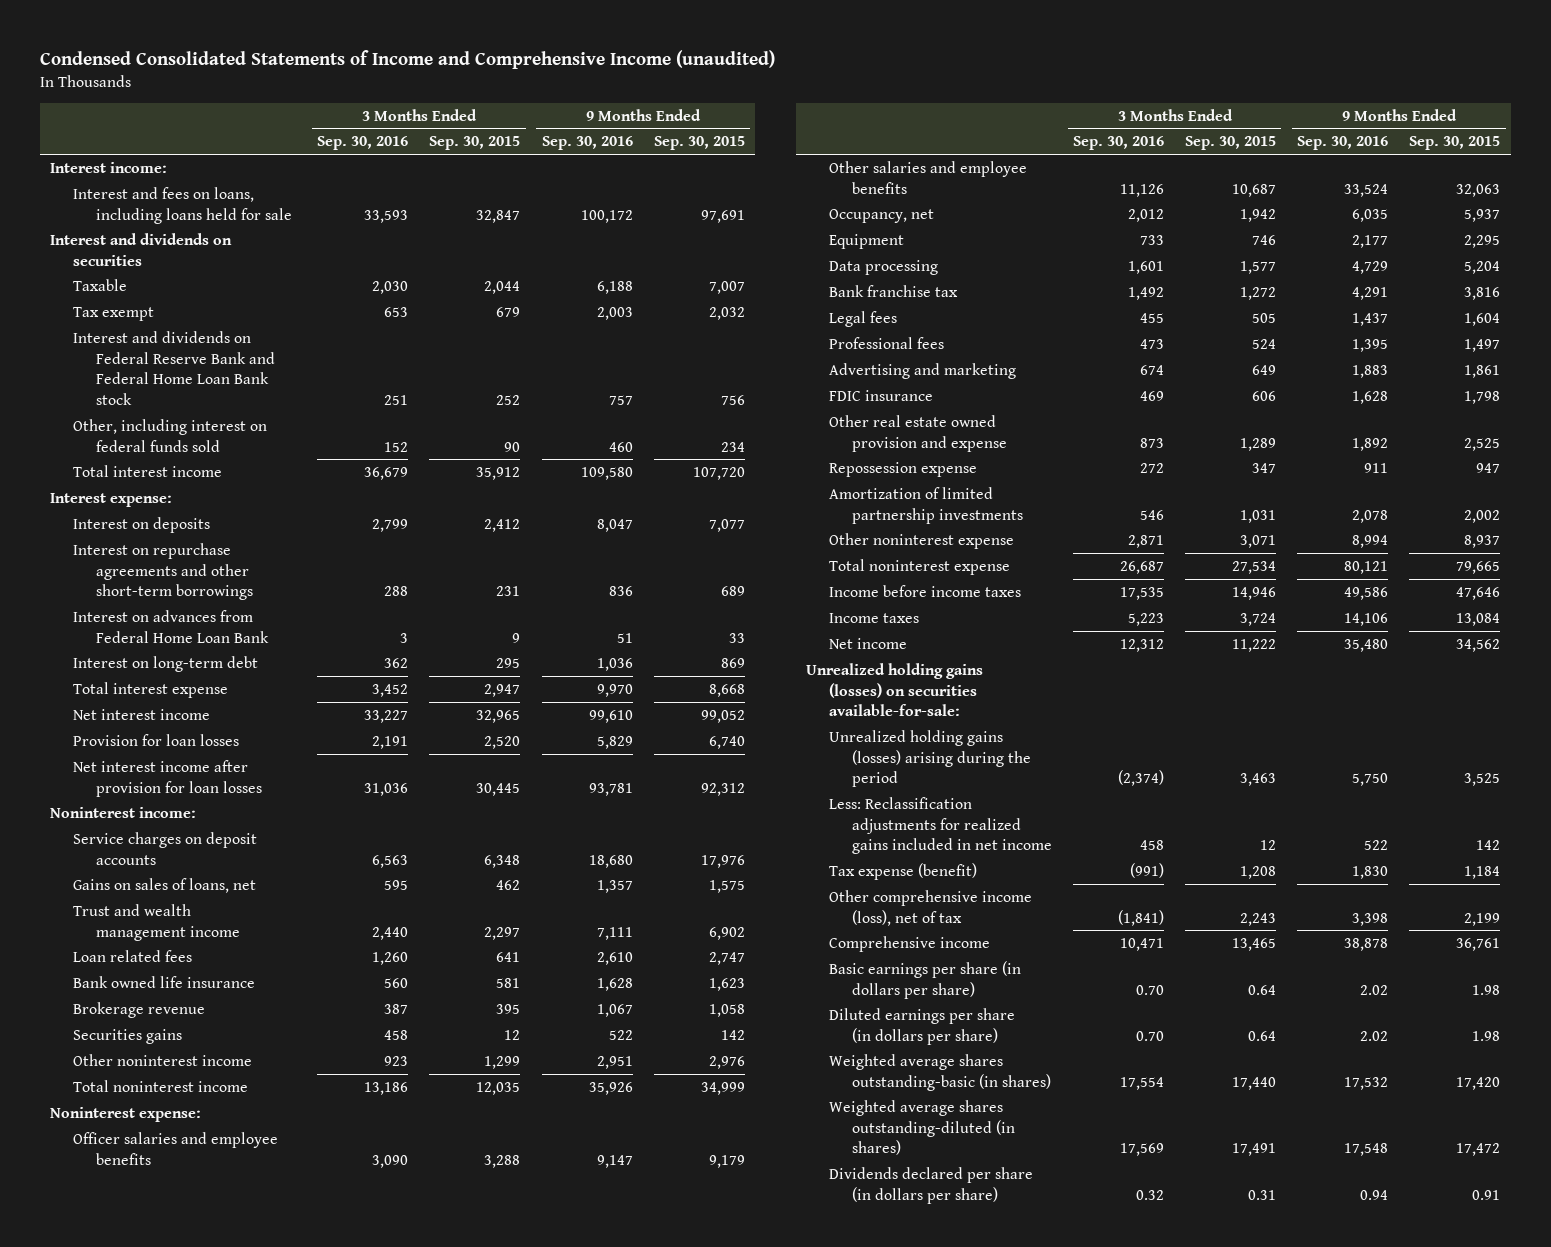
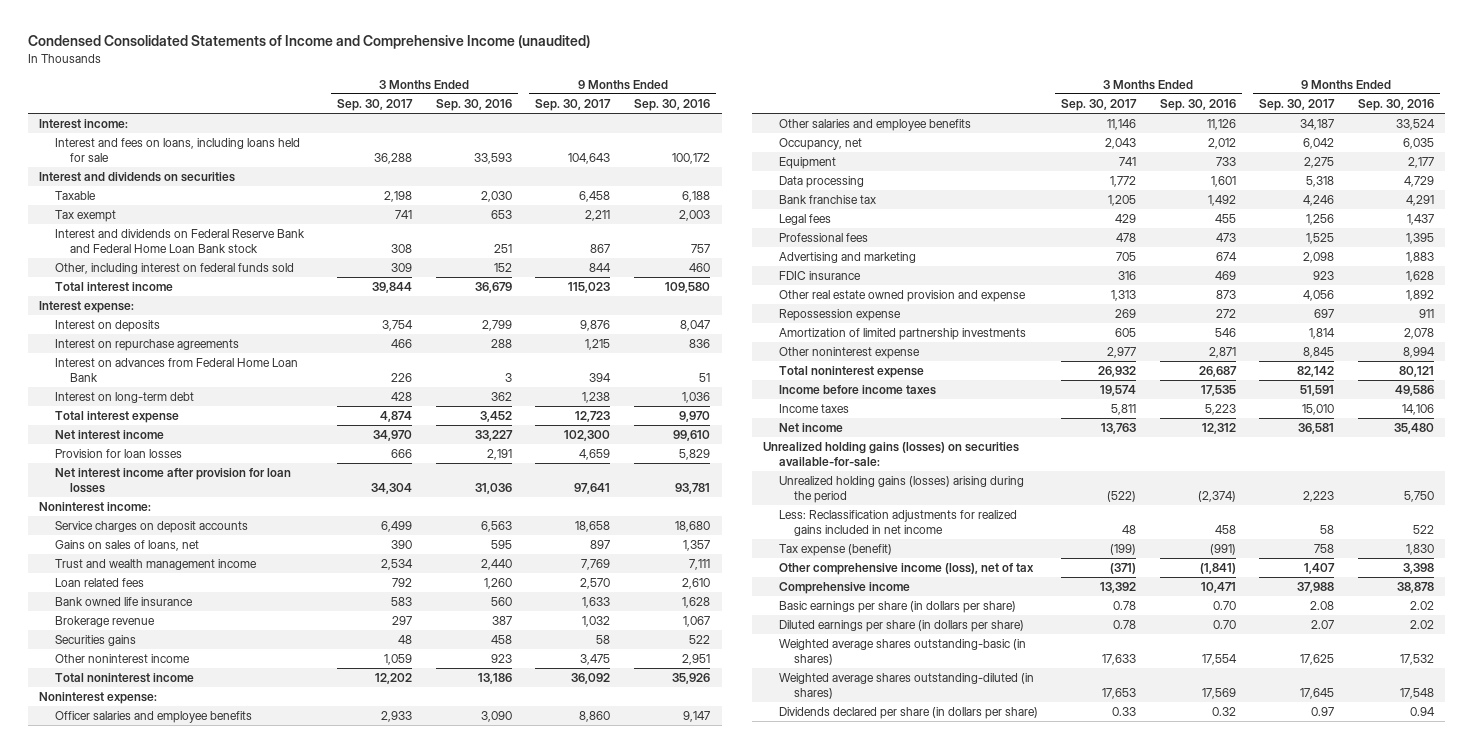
- | 3 Months Ended Sep. 30, 2016 | 3 Months Ended Sep. 30, 2015 | 9 Months Ended Sep. 30, 2016 | 9 Months Ended Sep. 30, 2015
+ | 3 Months Ended Sep. 30, 2017 | 3 Months Ended Sep. 30, 2016 | 9 Months Ended Sep. 30, 2017 | 9 Months Ended Sep. 30, 2016
- Interest on repurchase agreements and other short-term borrowings | 288 | 231 | 836 | 689
+ Interest on repurchase agreements | 466 | 288 | 1,215 | 836

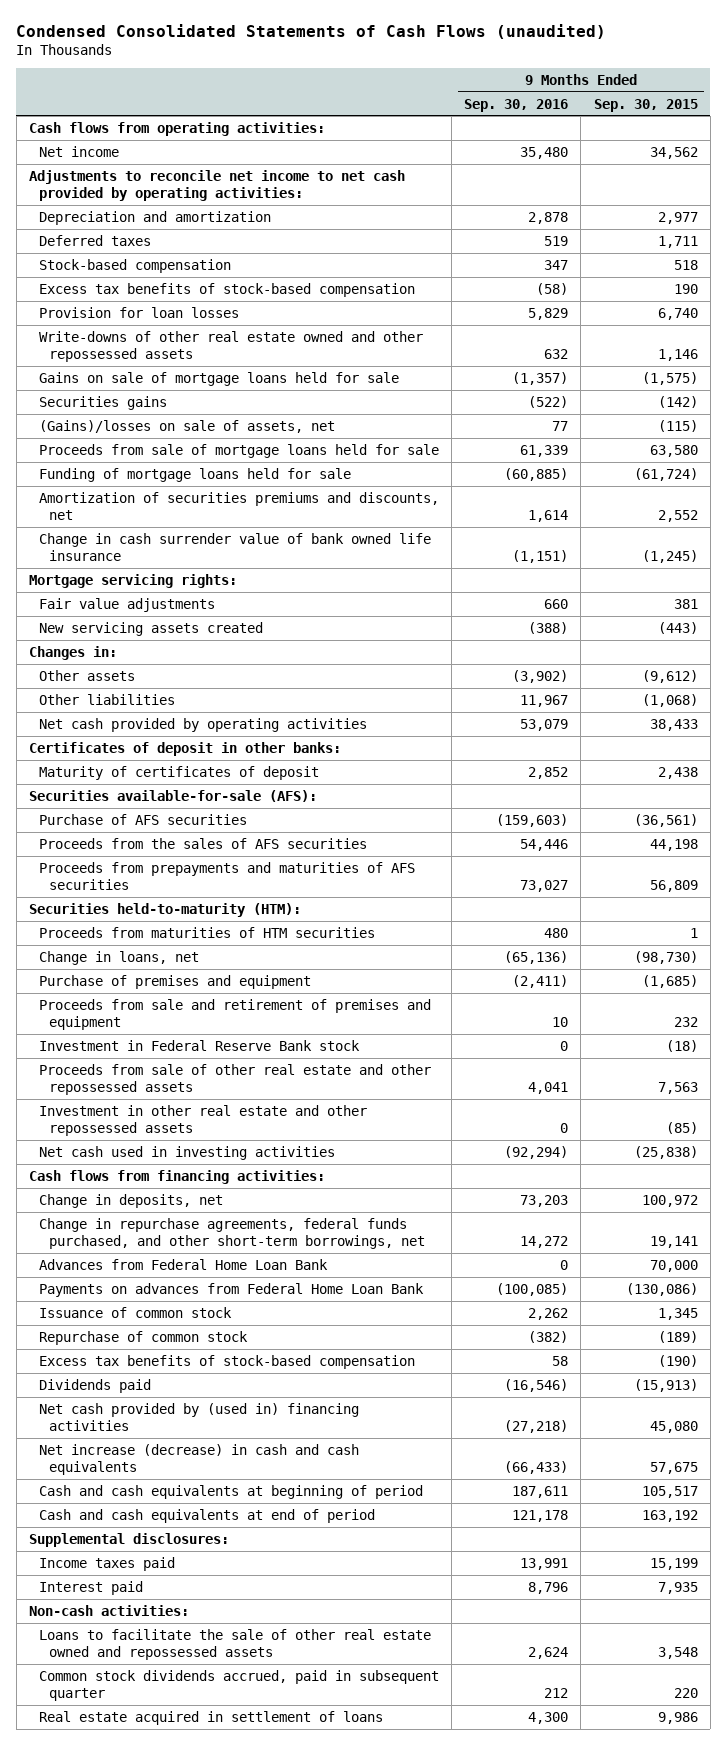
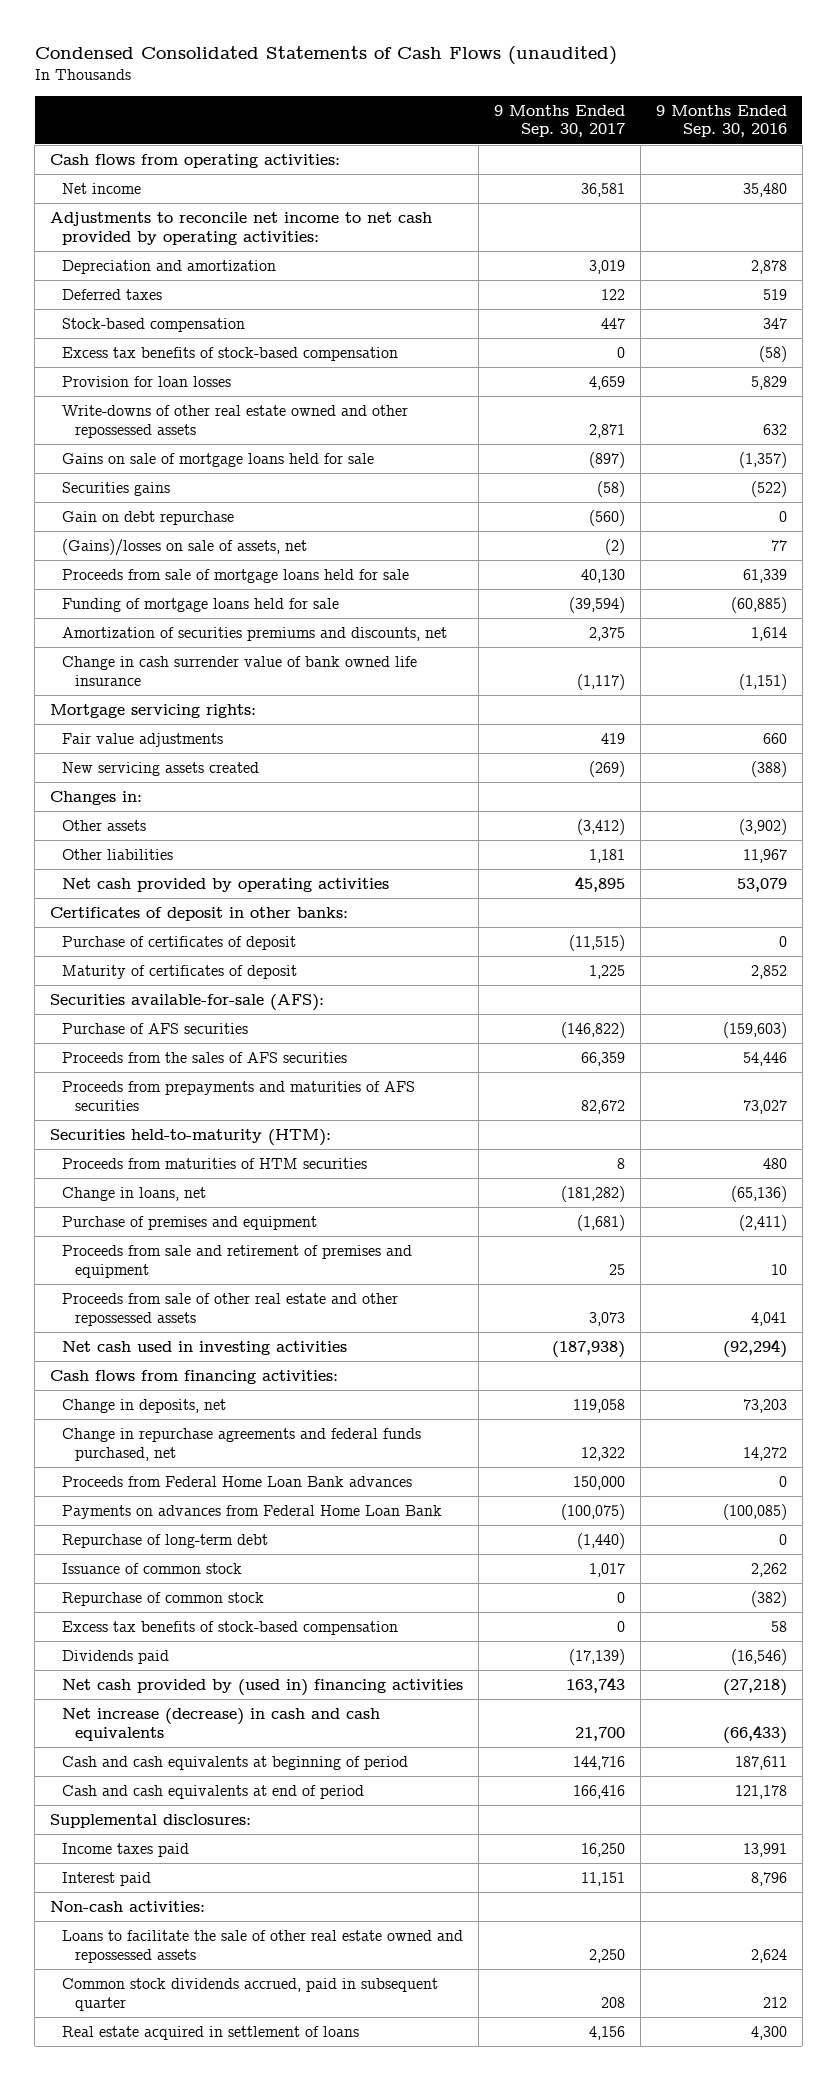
- | 9 Months Ended Sep. 30, 2016 | 9 Months Ended Sep. 30, 2015
+ | 9 Months Ended Sep. 30, 2017 | 9 Months Ended Sep. 30, 2016
+ Gain on debt repurchase | (560) | 0
+ Purchase of certificates of deposit | (11,515) | 0
- Investment in Federal Reserve Bank stock | 0 | (18)
- Investment in other real estate and other repossessed assets | 0 | (85)
- Change in repurchase agreements, federal funds purchased, and other short-term borrowings, net | 14,272 | 19,141
- Advances from Federal Home Loan Bank | 0 | 70,000
+ Change in repurchase agreements and federal funds purchased, net | 12,322 | 14,272
+ Proceeds from Federal Home Loan Bank advances | 150,000 | 0
+ Repurchase of long-term debt | (1,440) | 0

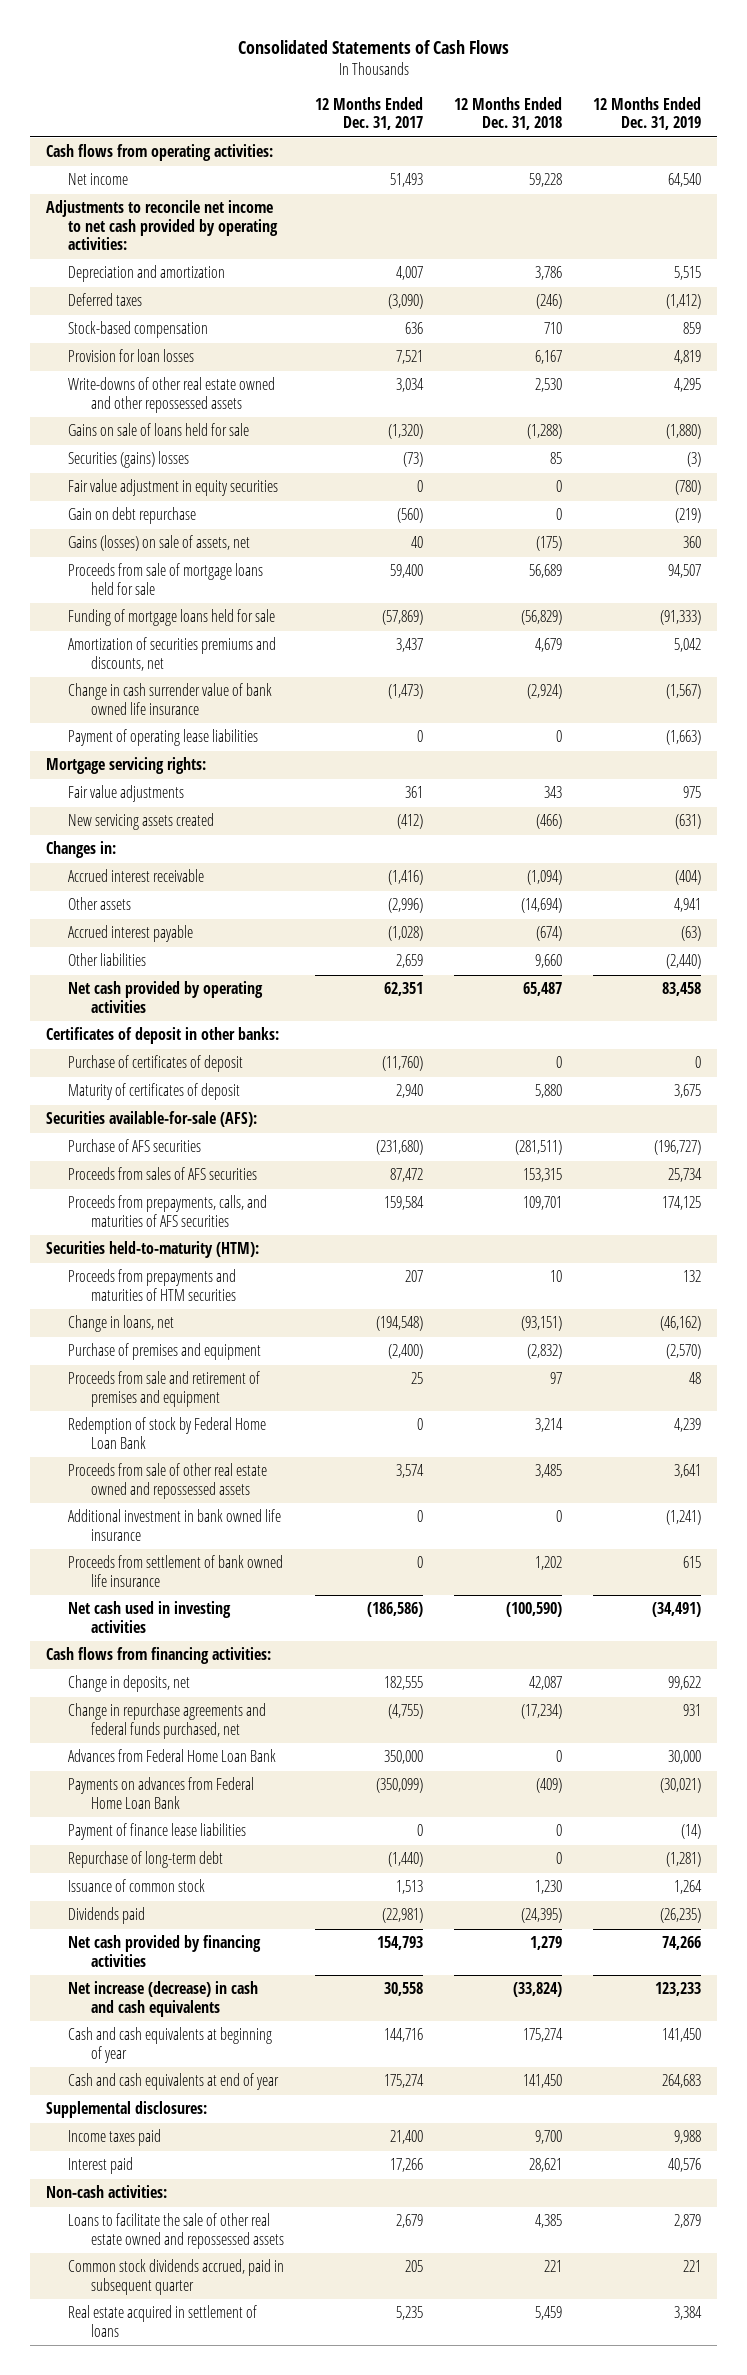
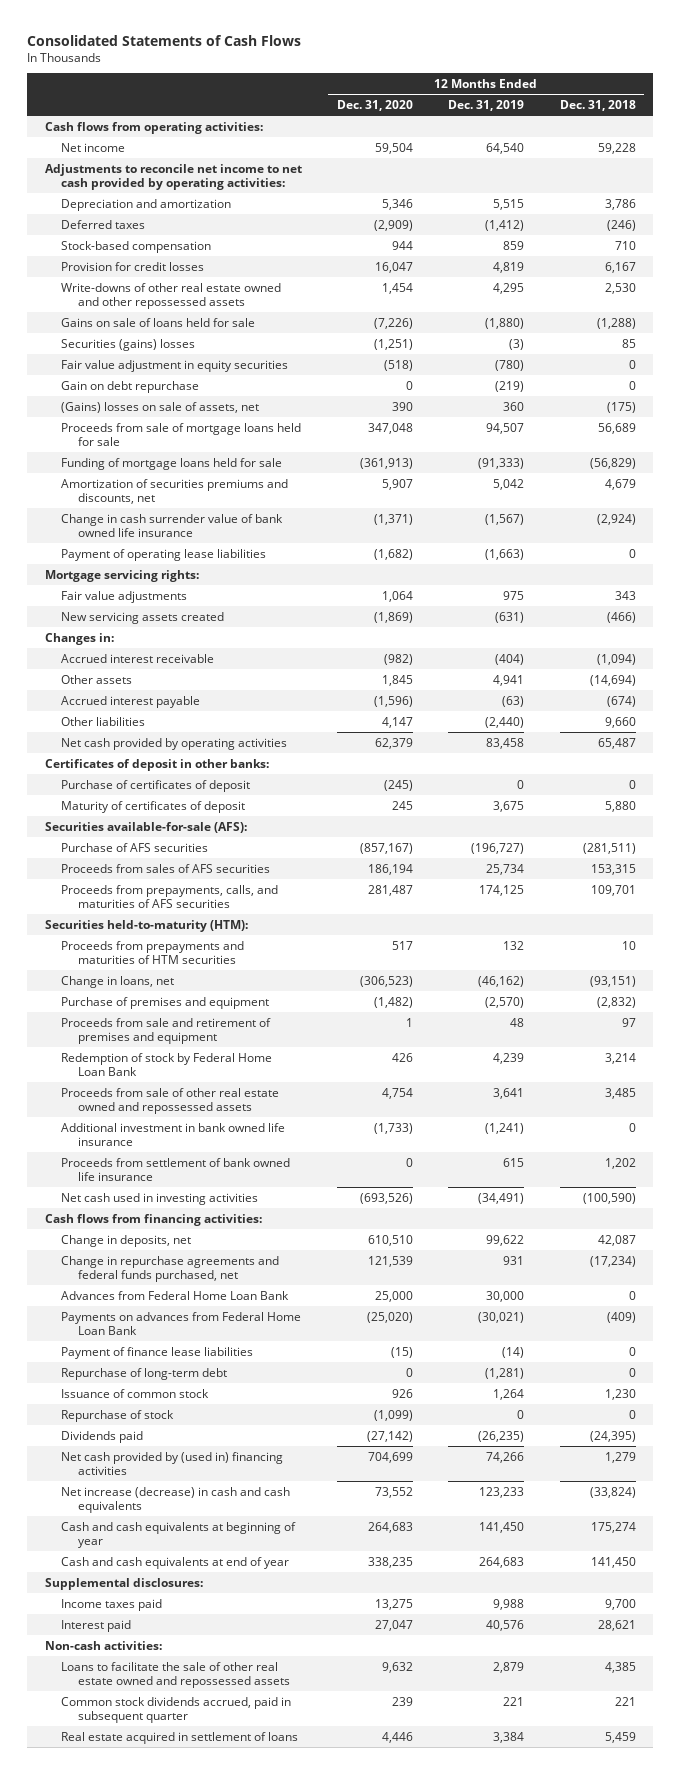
- | 12 Months Ended Dec. 31, 2017 | 12 Months Ended Dec. 31, 2018 | 12 Months Ended Dec. 31, 2019
+ | 12 Months Ended Dec. 31, 2020 | 12 Months Ended Dec. 31, 2019 | 12 Months Ended Dec. 31, 2018
- Provision for loan losses | 7,521 | 6,167 | 4,819
+ Provision for credit losses | 16,047 | 4,819 | 6,167
- Gains (losses) on sale of assets, net | 40 | (175) | 360
+ (Gains) losses on sale of assets, net | 390 | 360 | (175)
+ Repurchase of stock | (1,099) | 0 | 0
- Net cash provided by financing activities | 154,793 | 1,279 | 74,266
+ Net cash provided by (used in) financing activities | 704,699 | 74,266 | 1,279

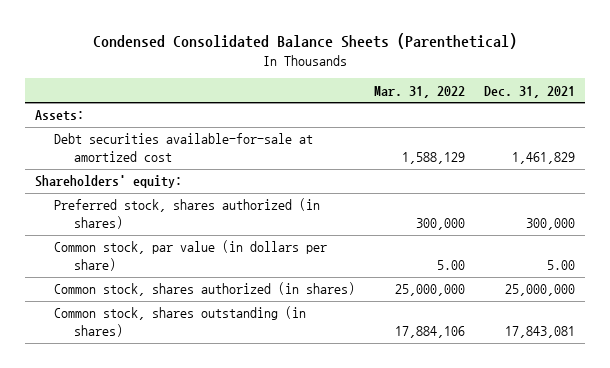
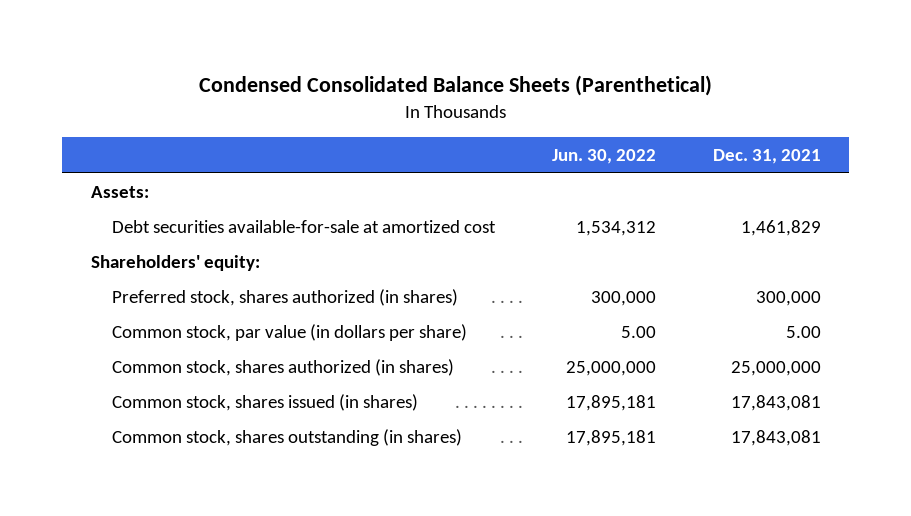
- | Mar. 31, 2022 | Dec. 31, 2021
+ | Jun. 30, 2022 | Dec. 31, 2021
+ Common stock, shares issued (in shares) | 17,895,181 | 17,843,081

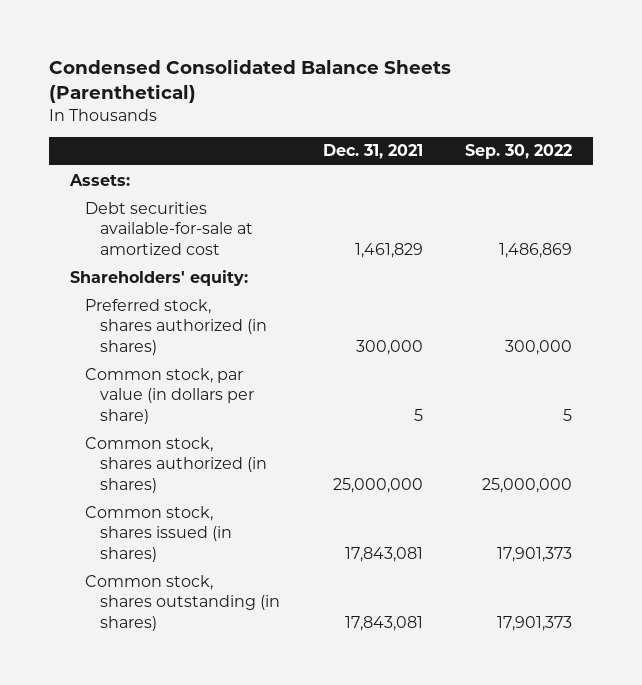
- | Jun. 30, 2022 | Dec. 31, 2021
+ | Dec. 31, 2021 | Sep. 30, 2022
- Common stock, par value (in dollars per share) | 5.00 | 5.00
+ Common stock, par value (in dollars per share) | 5 | 5

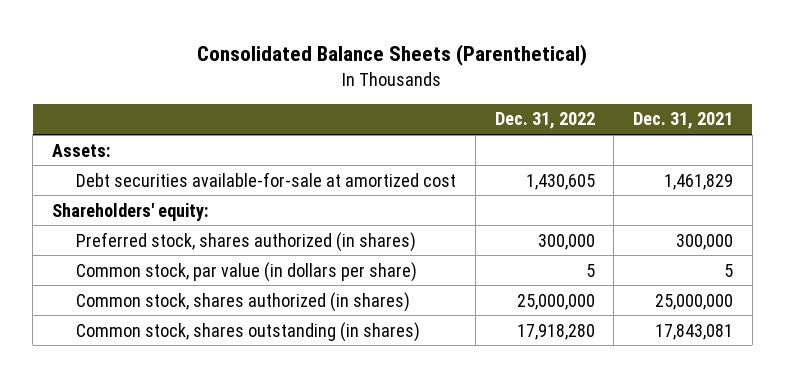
- Condensed Consolidated Balance Sheets (Parenthetical)
+ Consolidated Balance Sheets (Parenthetical)
- | Dec. 31, 2021 | Sep. 30, 2022
+ | Dec. 31, 2022 | Dec. 31, 2021
- Common stock, shares issued (in shares) | 17,843,081 | 17,901,373

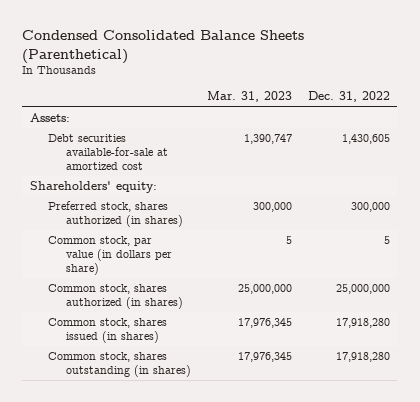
- Consolidated Balance Sheets (Parenthetical)
+ Condensed Consolidated Balance Sheets (Parenthetical)
- | Dec. 31, 2022 | Dec. 31, 2021
+ | Mar. 31, 2023 | Dec. 31, 2022
+ Common stock, shares issued (in shares) | 17,976,345 | 17,918,280

